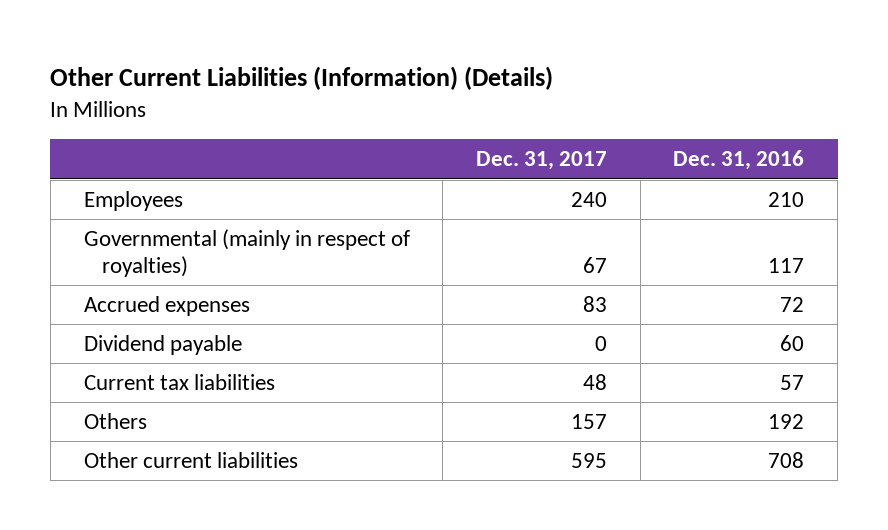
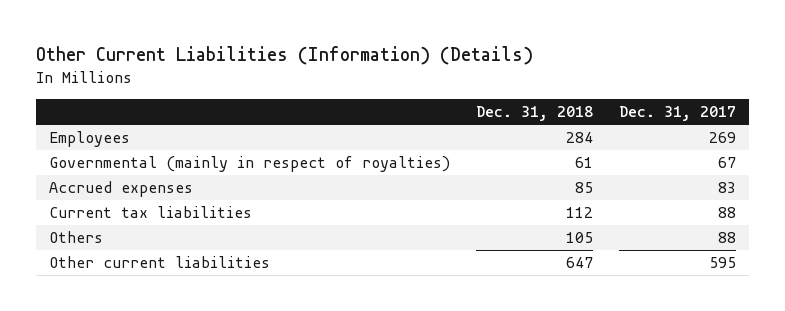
- | Dec. 31, 2017 | Dec. 31, 2016
+ | Dec. 31, 2018 | Dec. 31, 2017
- Employees | 240 | 210
+ Employees | 284 | 269
- Dividend payable | 0 | 60
- Current tax liabilities | 48 | 57
- Others | 157 | 192
+ Current tax liabilities | 112 | 88
+ Others | 105 | 88

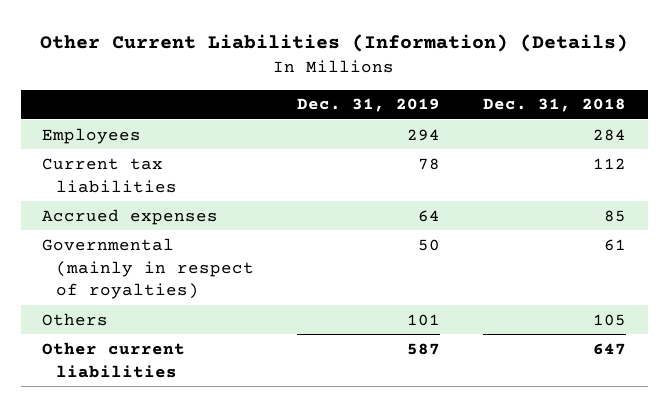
- | Dec. 31, 2018 | Dec. 31, 2017
+ | Dec. 31, 2019 | Dec. 31, 2018
moved down: Accrued expenses | 64 | 85
moved down: Governmental (mainly in respect of royalties) | 50 | 61

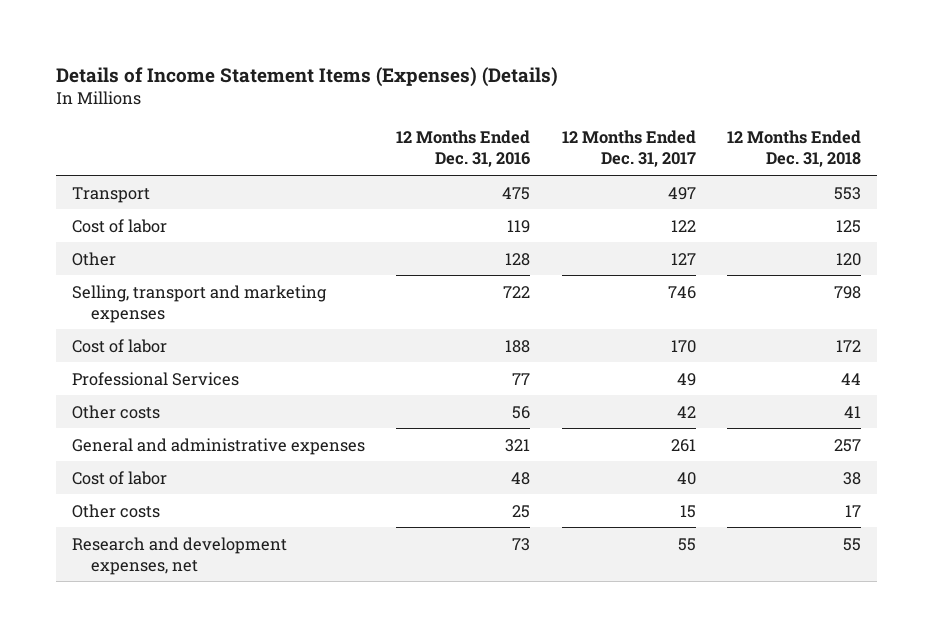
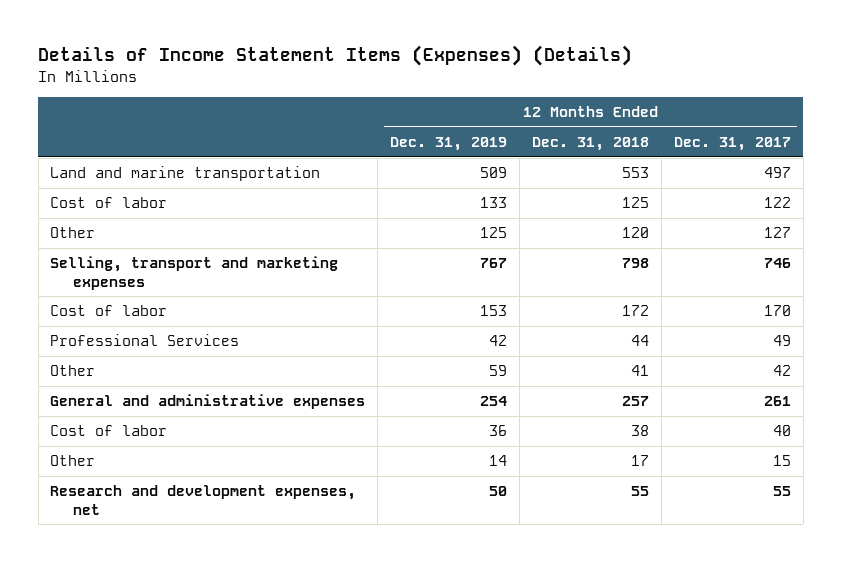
- | 12 Months Ended Dec. 31, 2016 | 12 Months Ended Dec. 31, 2017 | 12 Months Ended Dec. 31, 2018
+ | 12 Months Ended Dec. 31, 2019 | 12 Months Ended Dec. 31, 2018 | 12 Months Ended Dec. 31, 2017
- Transport | 475 | 497 | 553
+ Land and marine transportation | 509 | 553 | 497
- Other costs | 56 | 42 | 41
+ Other | 59 | 41 | 42
- Other costs | 25 | 15 | 17
+ Other | 14 | 17 | 15

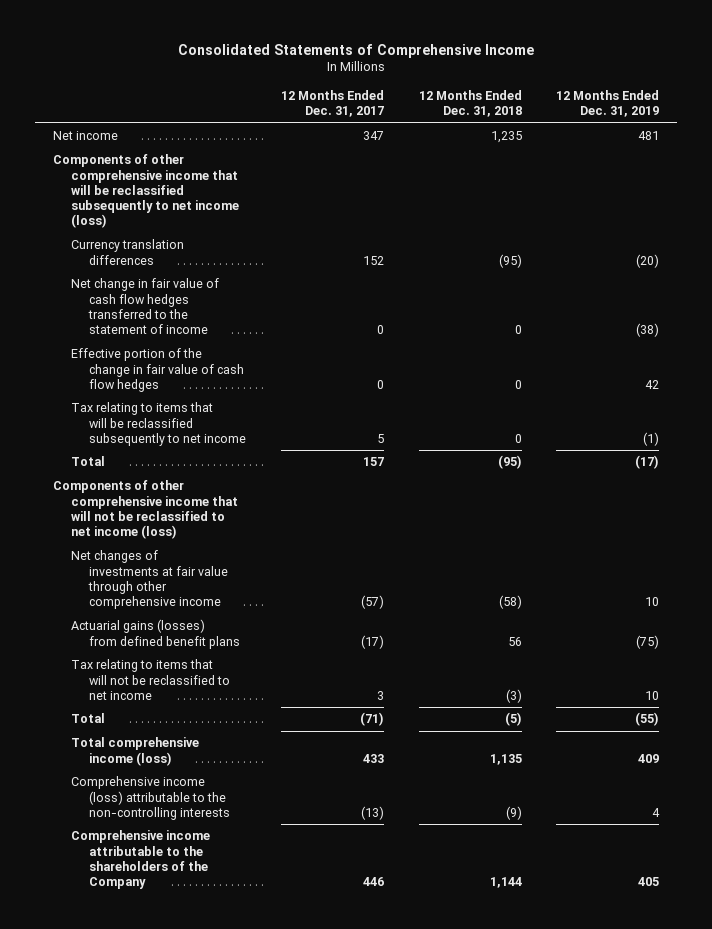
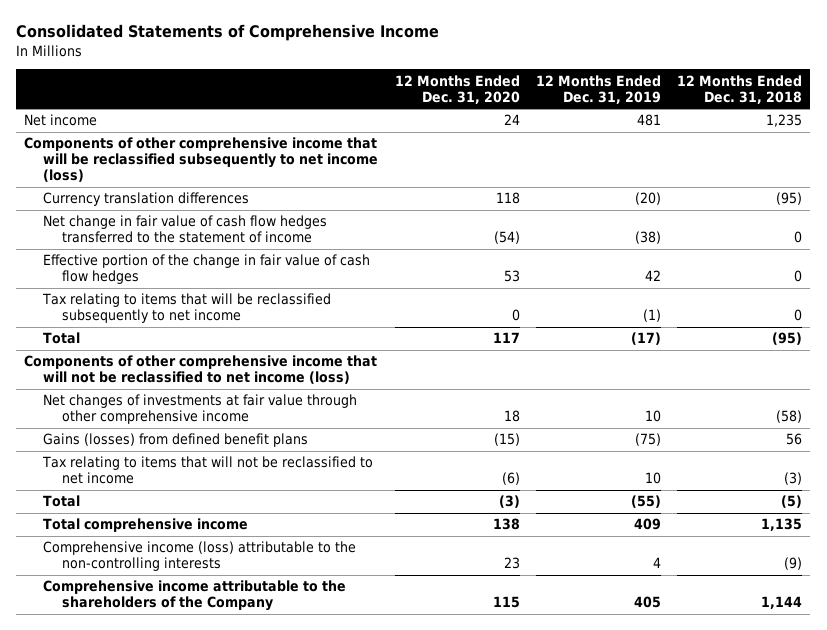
- | 12 Months Ended Dec. 31, 2017 | 12 Months Ended Dec. 31, 2018 | 12 Months Ended Dec. 31, 2019
+ | 12 Months Ended Dec. 31, 2020 | 12 Months Ended Dec. 31, 2019 | 12 Months Ended Dec. 31, 2018
- Actuarial gains (losses) from defined benefit plans | (17) | 56 | (75)
+ Gains (losses) from defined benefit plans | (15) | (75) | 56
- Total comprehensive income (loss) | 433 | 1,135 | 409
+ Total comprehensive income | 138 | 409 | 1,135

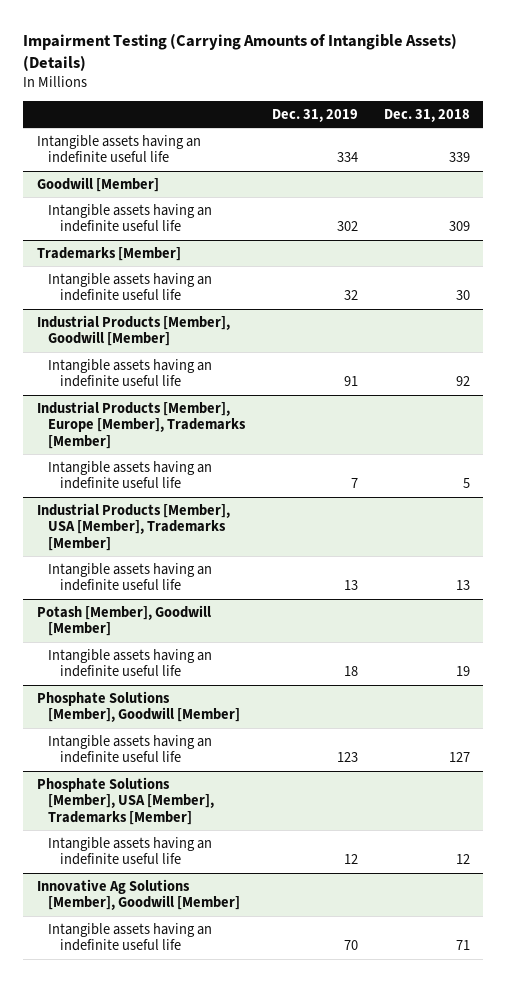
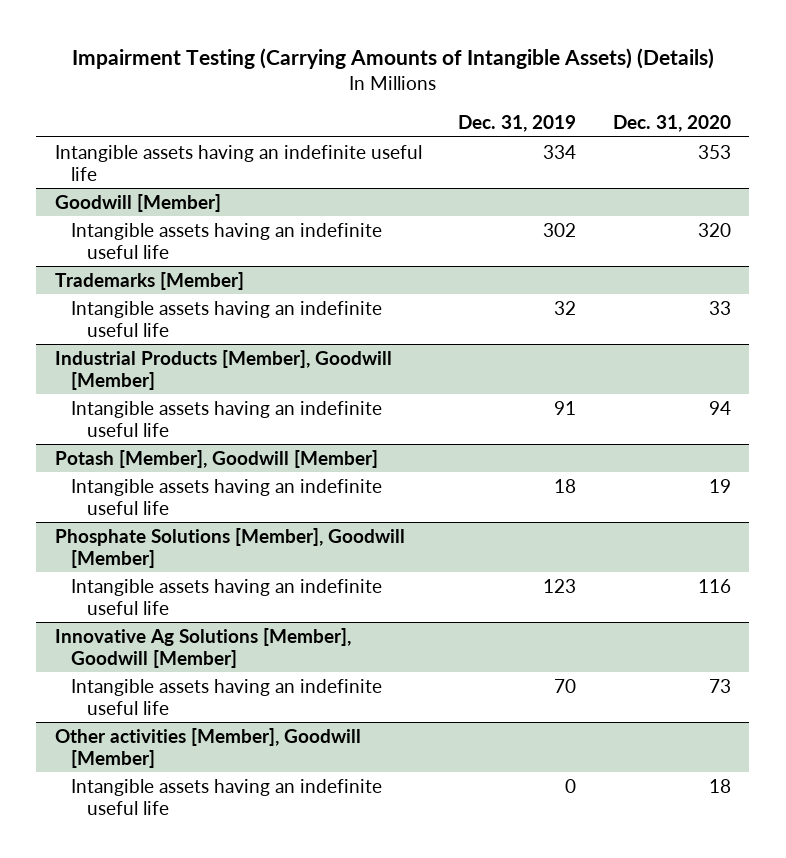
- | Dec. 31, 2019 | Dec. 31, 2018
+ | Dec. 31, 2019 | Dec. 31, 2020
- Industrial Products [Member], Europe [Member], Trademarks [Member]
- Intangible assets having an indefinite useful life | 7 | 5
- Industrial Products [Member], USA [Member], Trademarks [Member]
- Intangible assets having an indefinite useful life | 13 | 13
- Phosphate Solutions [Member], USA [Member], Trademarks [Member]
- Intangible assets having an indefinite useful life | 12 | 12
+ Other activities [Member], Goodwill [Member]
+ Intangible assets having an indefinite useful life | 0 | 18

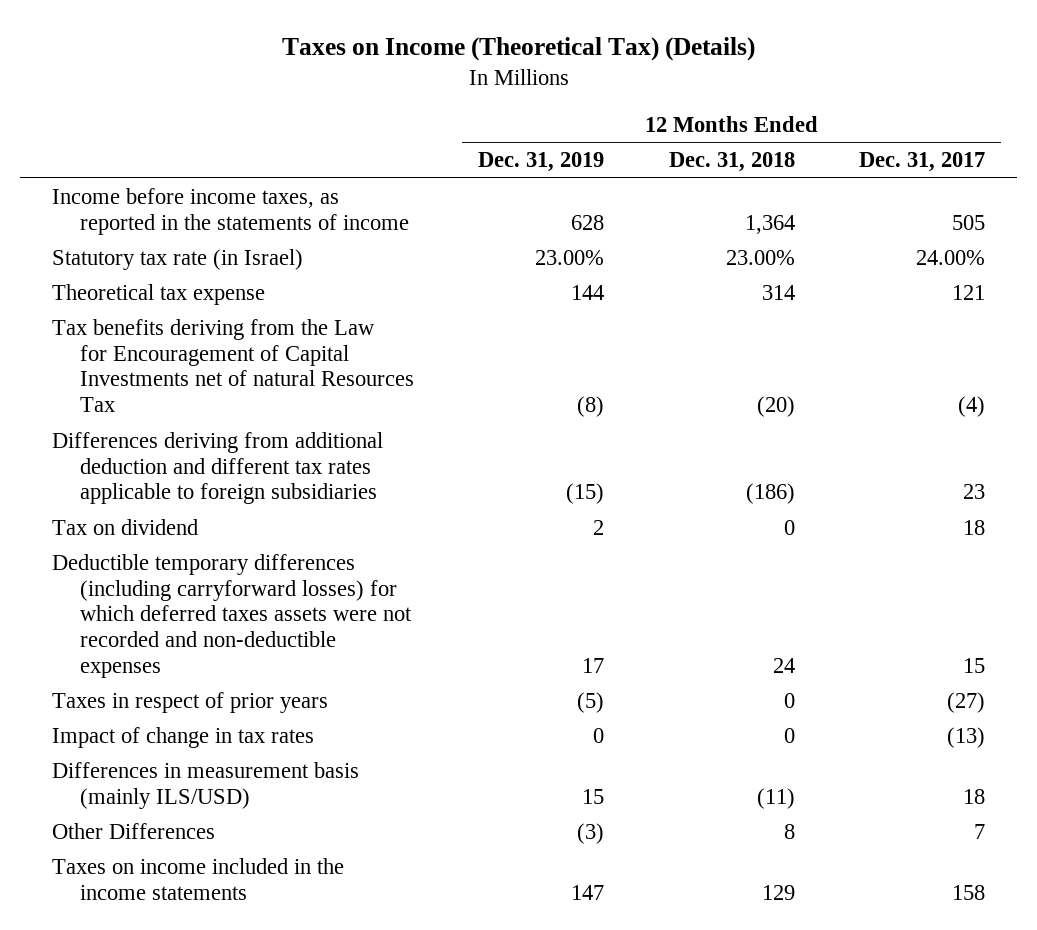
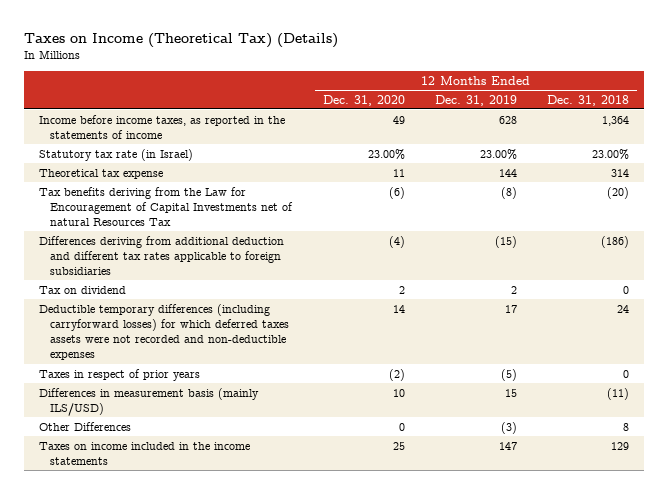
- | 12 Months Ended Dec. 31, 2019 | 12 Months Ended Dec. 31, 2018 | 12 Months Ended Dec. 31, 2017
+ | 12 Months Ended Dec. 31, 2020 | 12 Months Ended Dec. 31, 2019 | 12 Months Ended Dec. 31, 2018
- Impact of change in tax rates | 0 | 0 | (13)

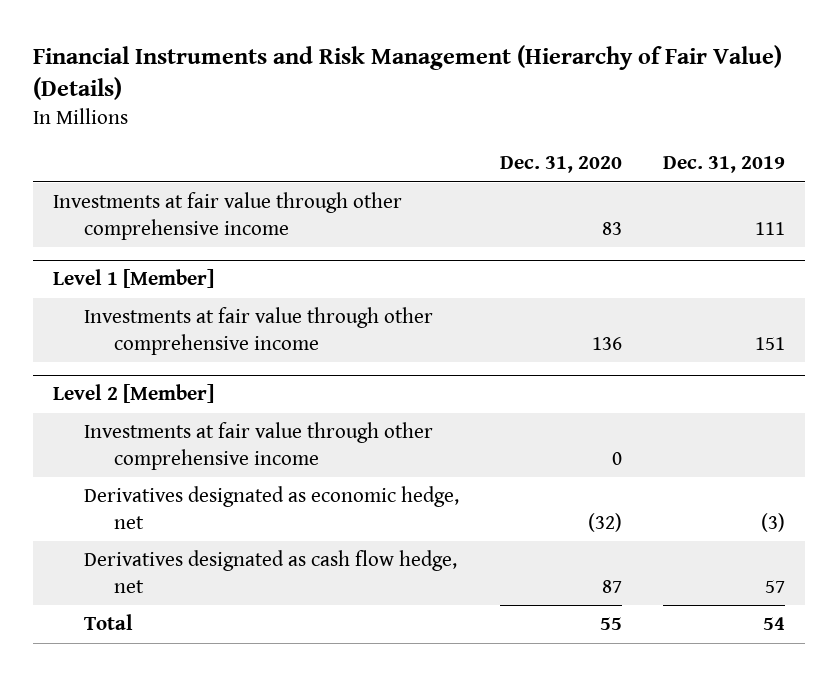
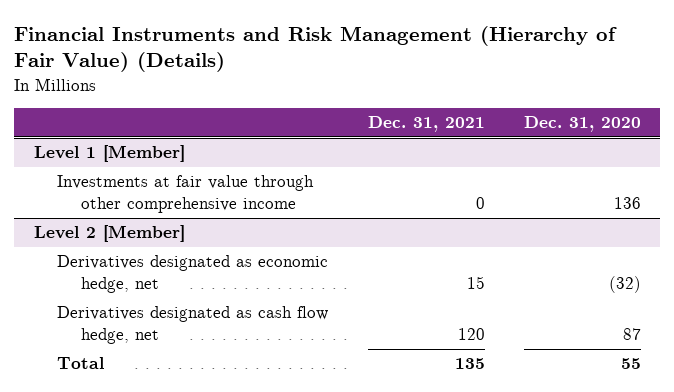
- | Dec. 31, 2020 | Dec. 31, 2019
+ | Dec. 31, 2021 | Dec. 31, 2020
- Investments at fair value through other comprehensive income | 83 | 111
@ Level 2 [Member]
- Investments at fair value through other comprehensive income | 0 |

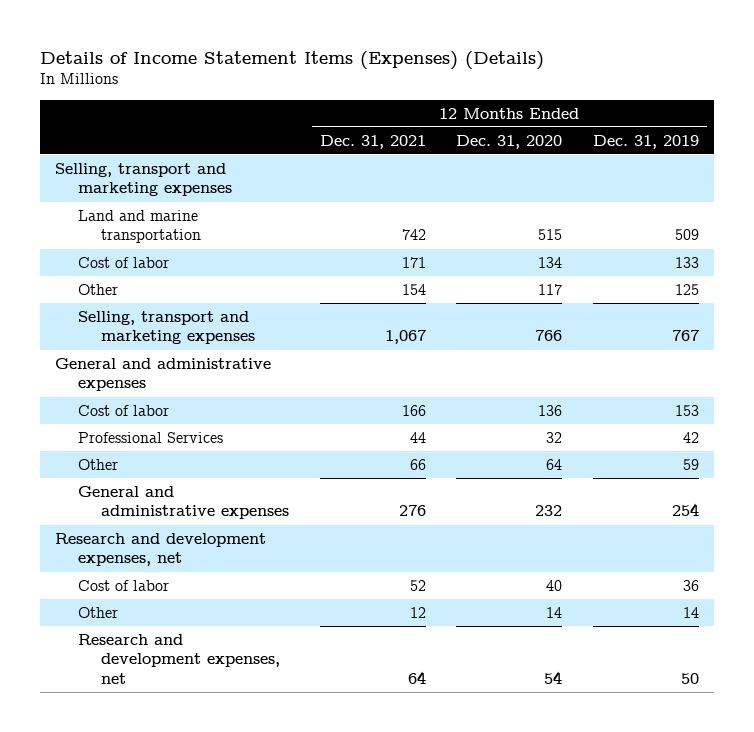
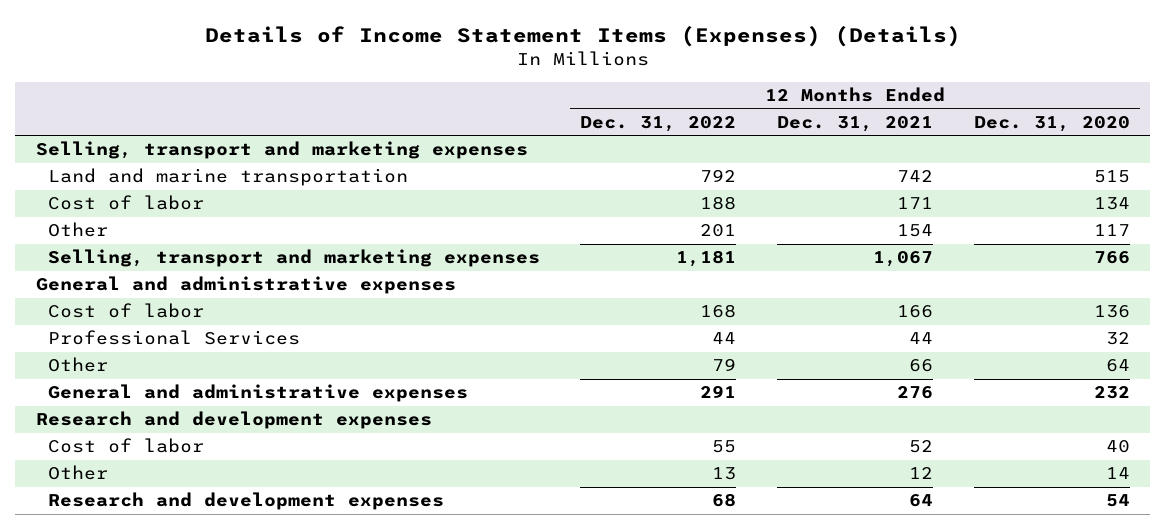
- | 12 Months Ended Dec. 31, 2021 | 12 Months Ended Dec. 31, 2020 | 12 Months Ended Dec. 31, 2019
+ | 12 Months Ended Dec. 31, 2022 | 12 Months Ended Dec. 31, 2021 | 12 Months Ended Dec. 31, 2020
- Research and development expenses, net
+ Research and development expenses
- Research and development expenses, net | 64 | 54 | 50
+ Research and development expenses | 68 | 64 | 54

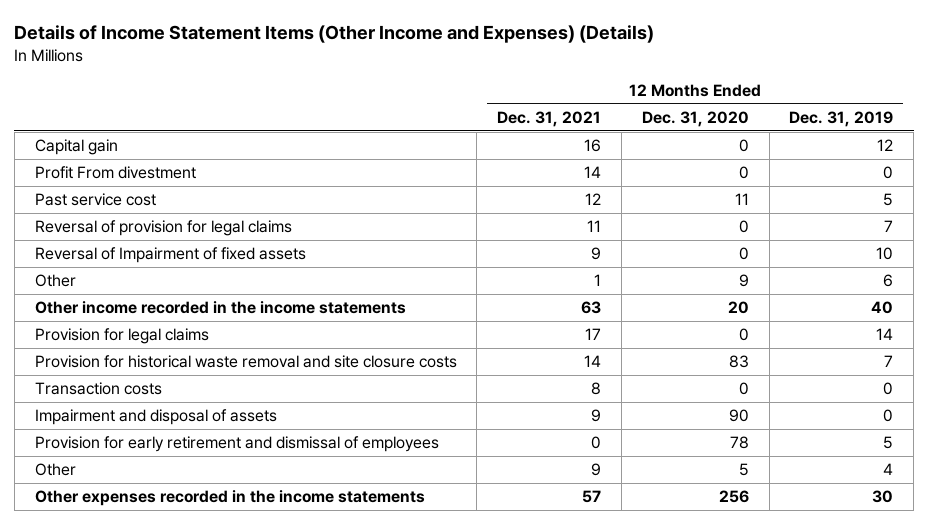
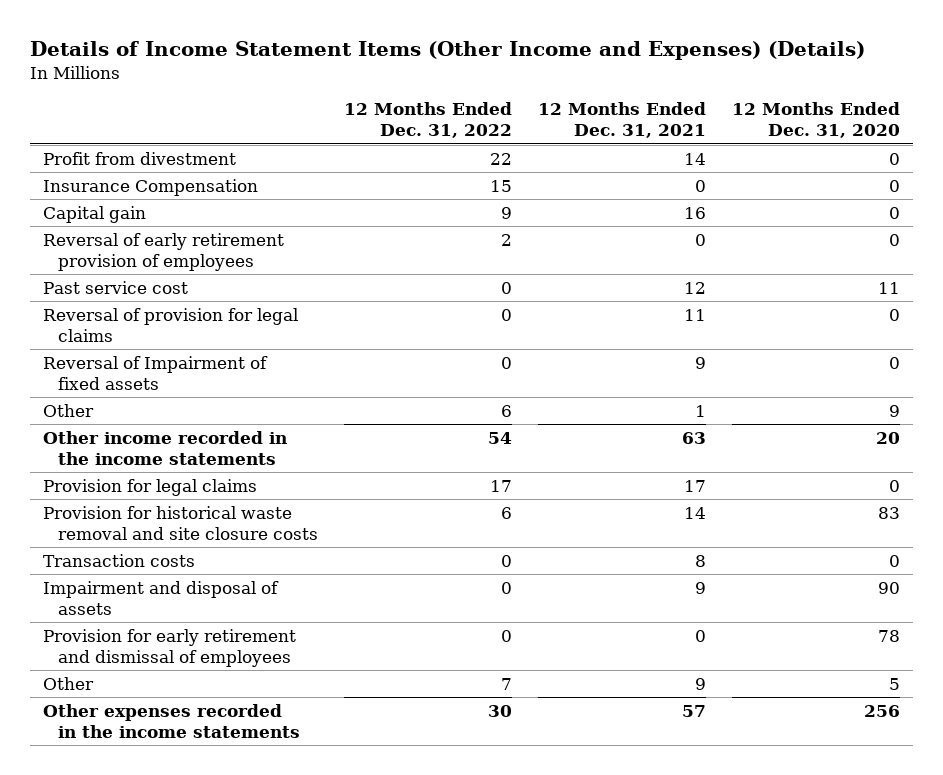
- | 12 Months Ended Dec. 31, 2021 | 12 Months Ended Dec. 31, 2020 | 12 Months Ended Dec. 31, 2019
+ | 12 Months Ended Dec. 31, 2022 | 12 Months Ended Dec. 31, 2021 | 12 Months Ended Dec. 31, 2020
+ Profit from divestment | 22 | 14 | 0
+ Insurance Compensation | 15 | 0 | 0
- Profit From divestment | 14 | 0 | 0
+ Reversal of early retirement provision of employees | 2 | 0 | 0

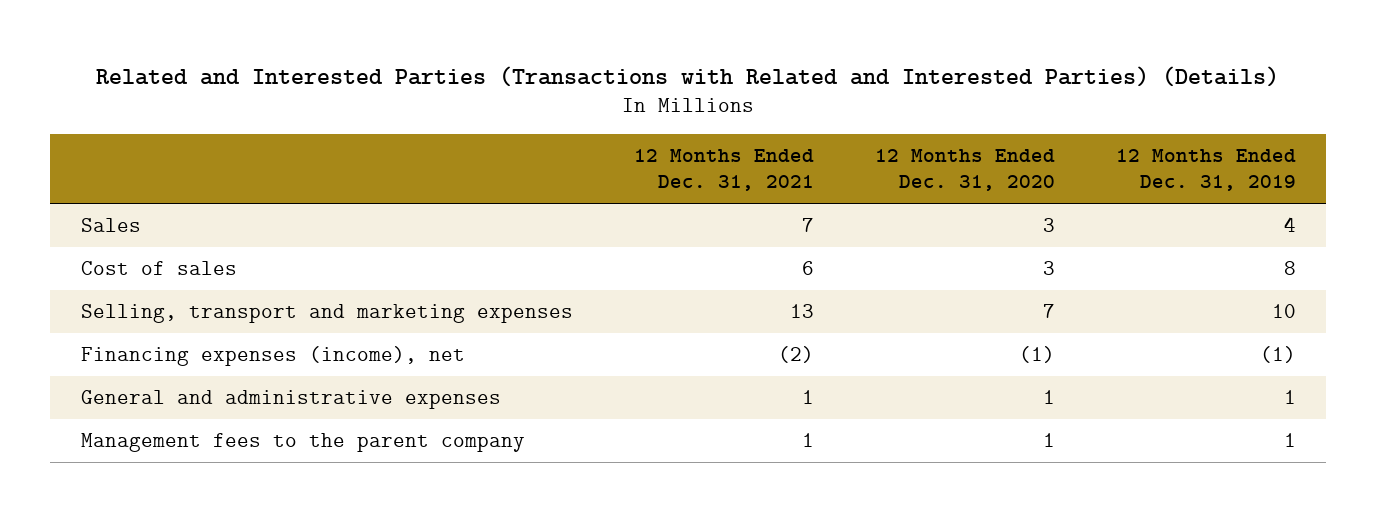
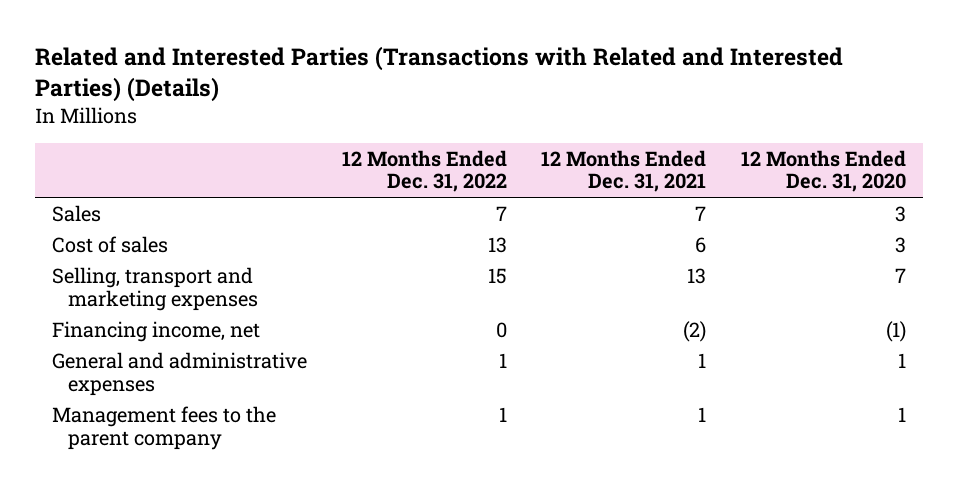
- | 12 Months Ended Dec. 31, 2021 | 12 Months Ended Dec. 31, 2020 | 12 Months Ended Dec. 31, 2019
+ | 12 Months Ended Dec. 31, 2022 | 12 Months Ended Dec. 31, 2021 | 12 Months Ended Dec. 31, 2020
- Financing expenses (income), net | (2) | (1) | (1)
+ Financing income, net | 0 | (2) | (1)

